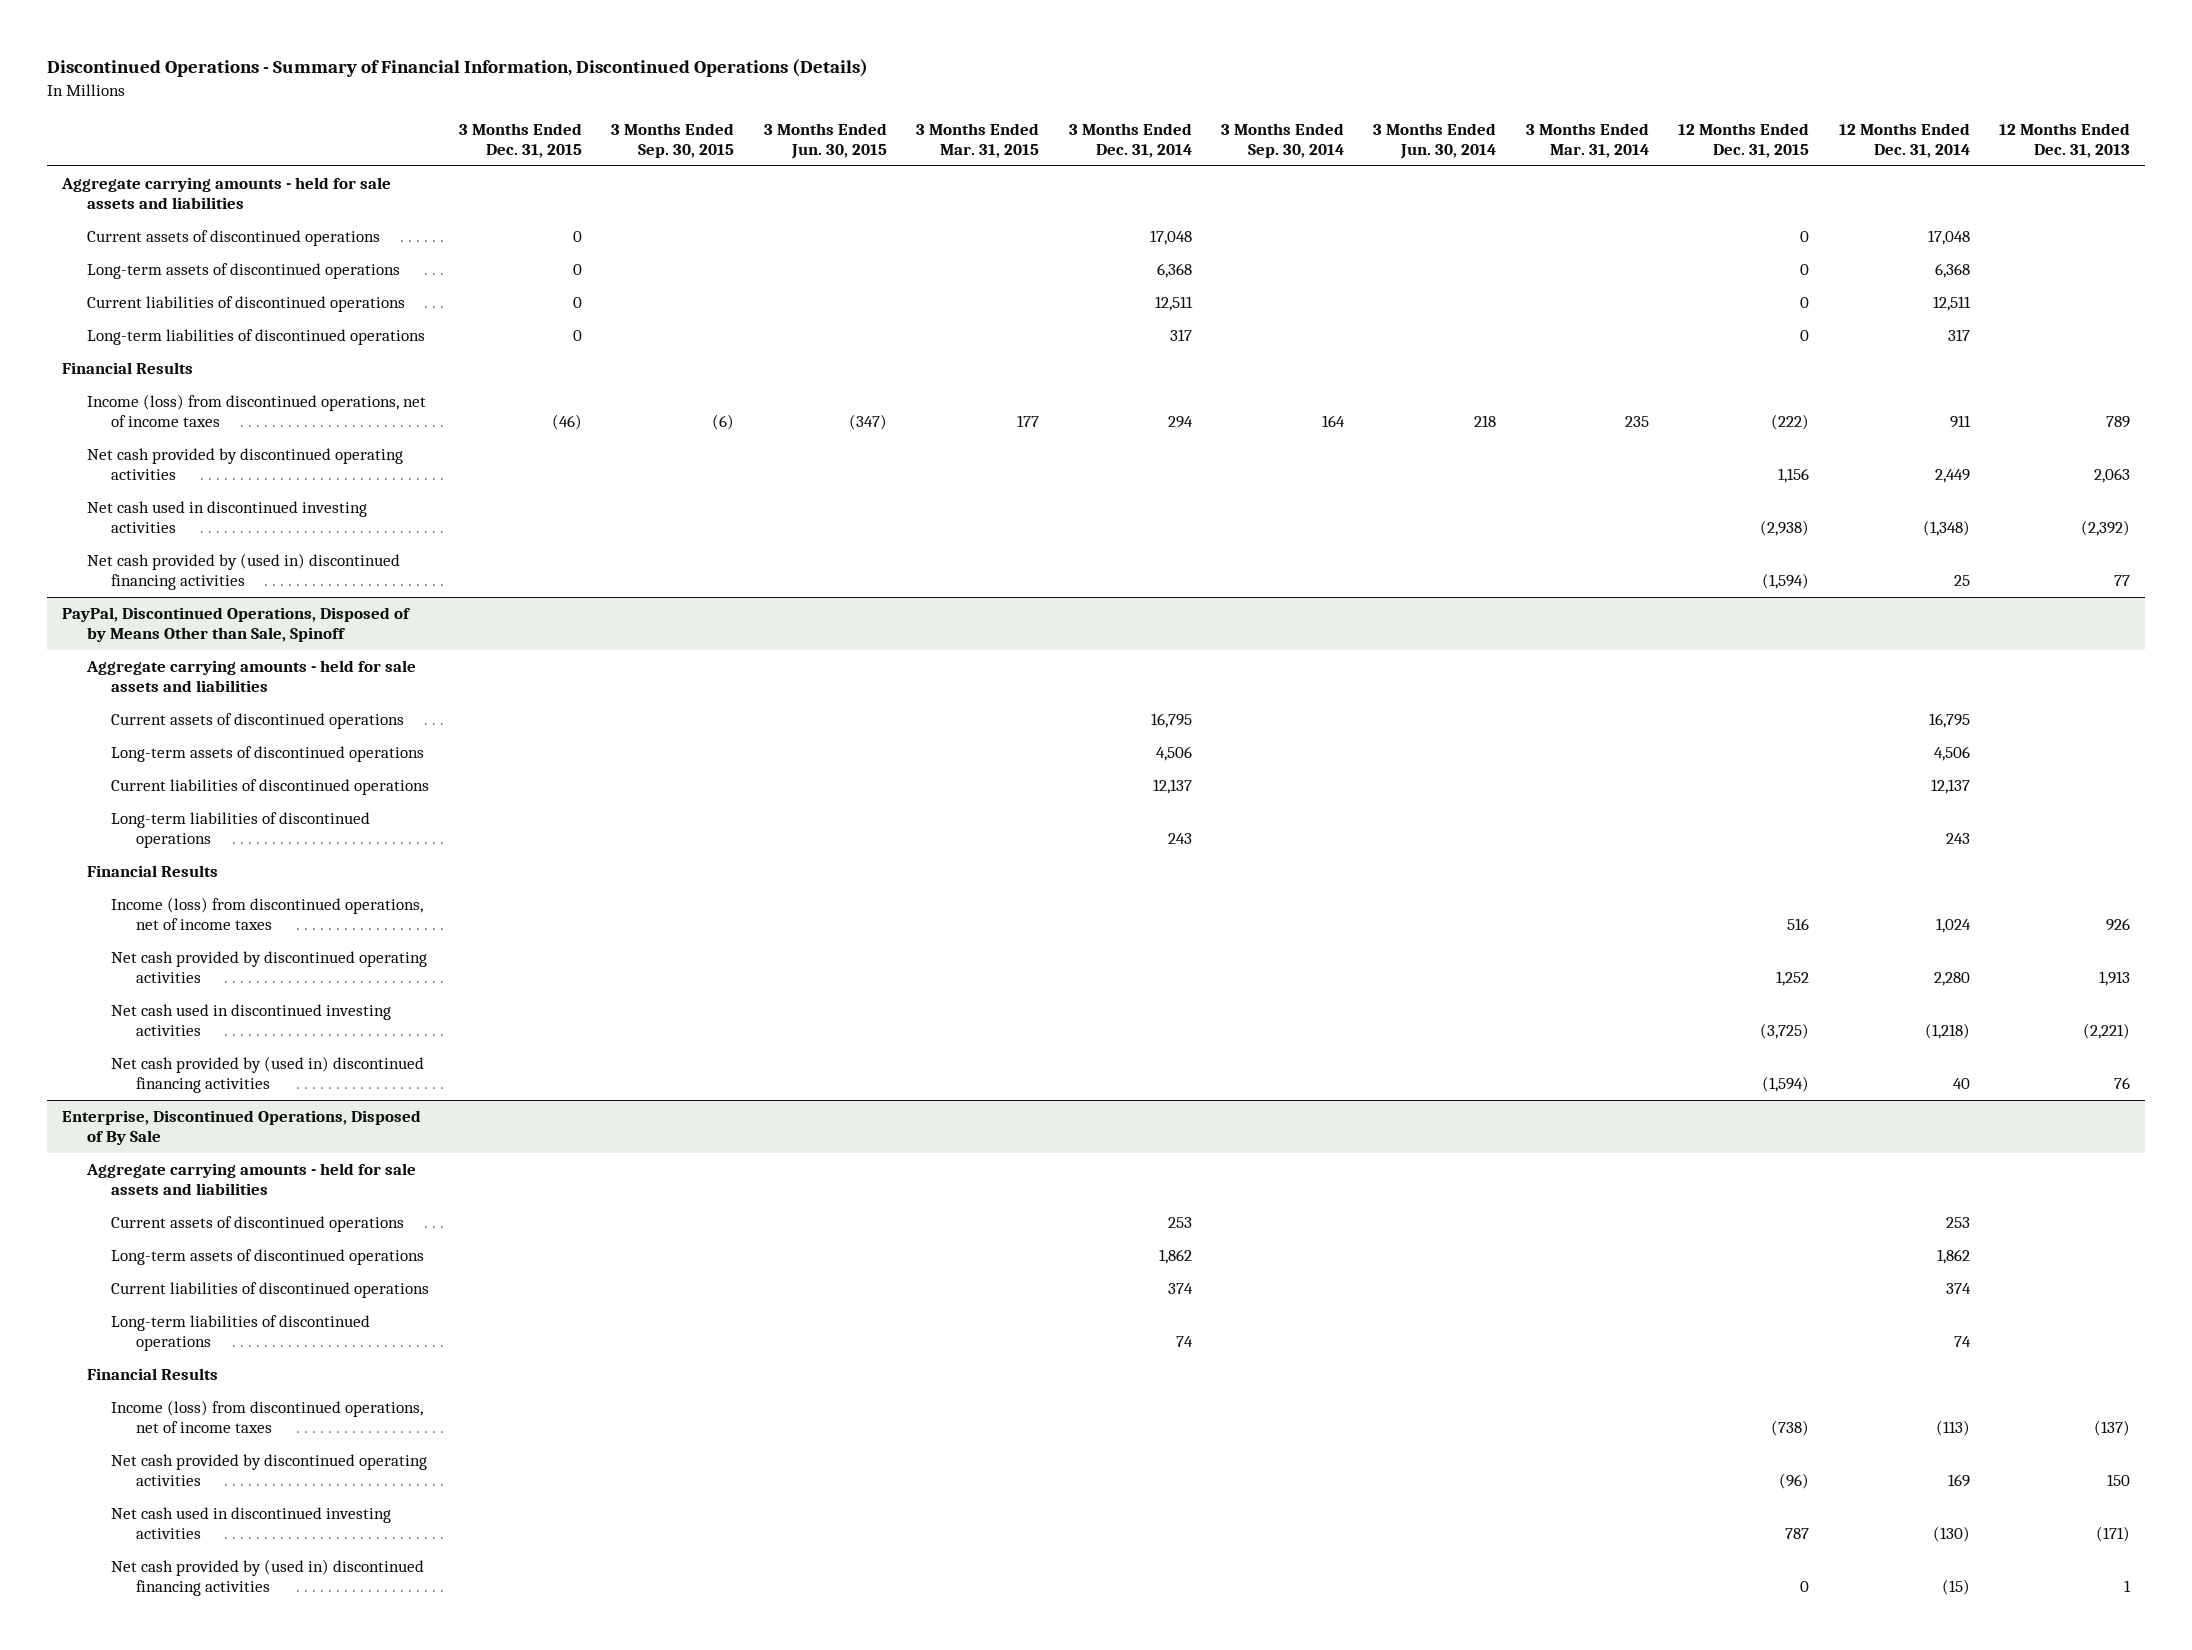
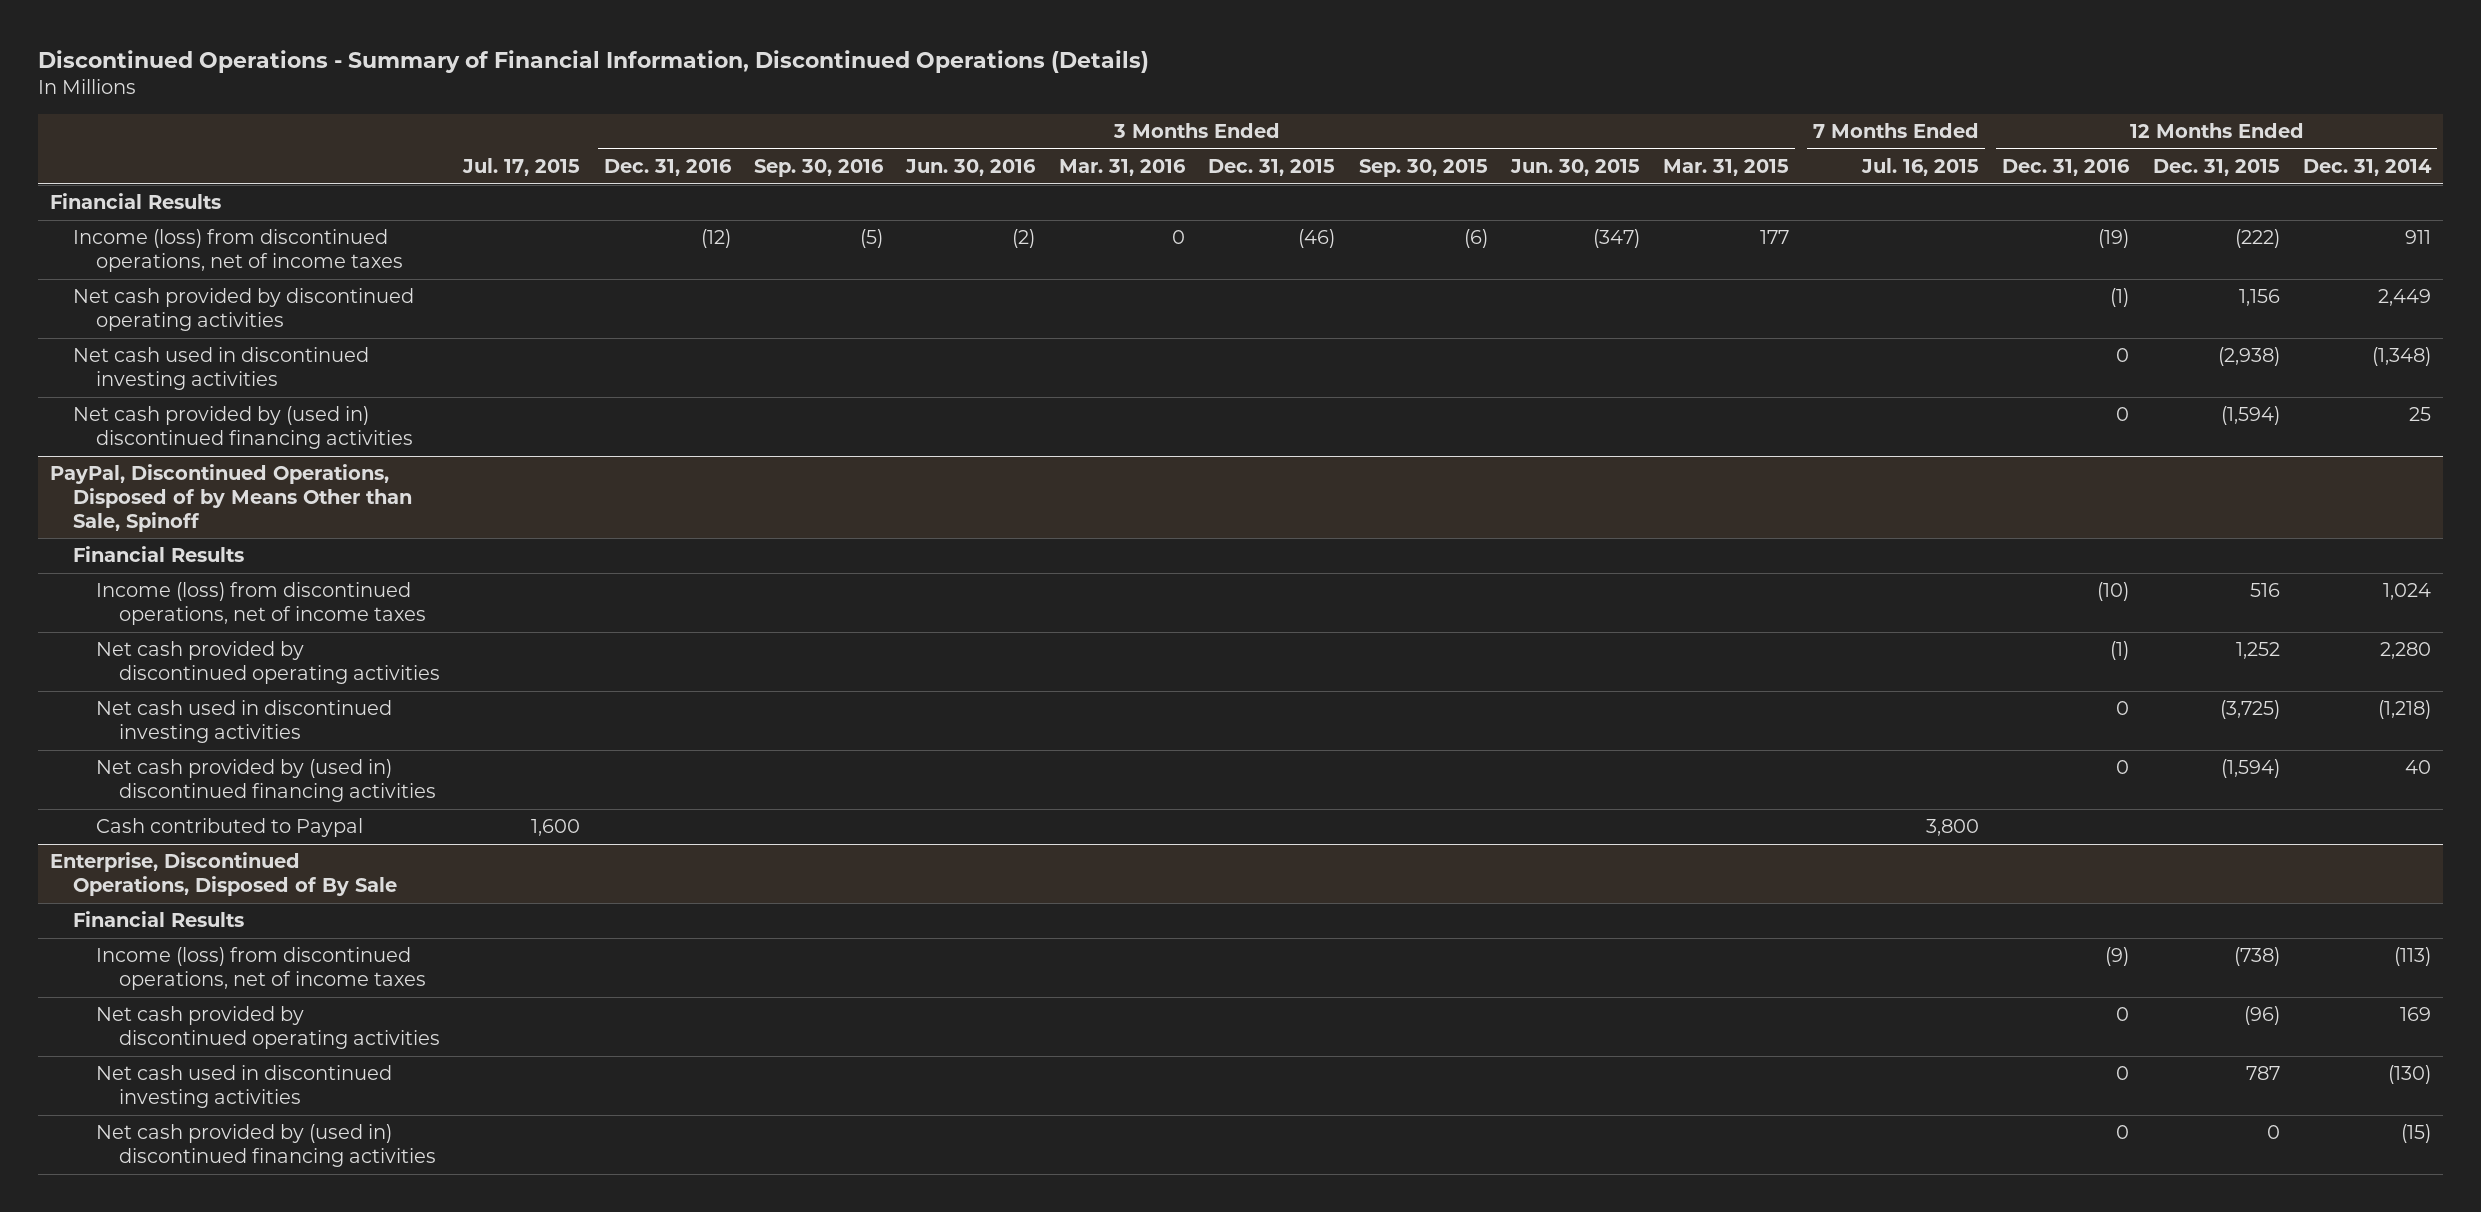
- | 3 Months Ended Dec. 31, 2015 | 3 Months Ended Sep. 30, 2015 | 3 Months Ended Jun. 30, 2015 | 3 Months Ended Mar. 31, 2015 | 3 Months Ended Dec. 31, 2014 | 3 Months Ended Sep. 30, 2014 | 3 Months Ended Jun. 30, 2014 | 3 Months Ended Mar. 31, 2014 | 12 Months Ended Dec. 31, 2015 | 12 Months Ended Dec. 31, 2014 | 12 Months Ended Dec. 31, 2013
+ | Jul. 17, 2015 | 3 Months Ended Dec. 31, 2016 | 3 Months Ended Sep. 30, 2016 | 3 Months Ended Jun. 30, 2016 | 3 Months Ended Mar. 31, 2016 | 3 Months Ended Dec. 31, 2015 | 3 Months Ended Sep. 30, 2015 | 3 Months Ended Jun. 30, 2015 | 3 Months Ended Mar. 31, 2015 | 7 Months Ended Jul. 16, 2015 | 12 Months Ended Dec. 31, 2016 | 12 Months Ended Dec. 31, 2015 | 12 Months Ended Dec. 31, 2014
- Aggregate carrying amounts - held for sale assets and liabilities
- Current assets of discontinued operations | 0 | | | | 17,048 | | | | 0 | 17,048 |
- Long-term assets of discontinued operations | 0 | | | | 6,368 | | | | 0 | 6,368 |
- Current liabilities of discontinued operations | 0 | | | | 12,511 | | | | 0 | 12,511 |
- Long-term liabilities of discontinued operations | 0 | | | | 317 | | | | 0 | 317 |
@ PayPal, Discontinued Operations, Disposed of by Means Other than Sale, Spinoff
- Aggregate carrying amounts - held for sale assets and liabilities
- Current assets of discontinued operations | | | | | 16,795 | | | | | 16,795 |
- Long-term assets of discontinued operations | | | | | 4,506 | | | | | 4,506 |
- Current liabilities of discontinued operations | | | | | 12,137 | | | | | 12,137 |
- Long-term liabilities of discontinued operations | | | | | 243 | | | | | 243 |
+ Cash contributed to Paypal | 1,600 | | | | | | | | | 3,800 | | |
@ Enterprise, Discontinued Operations, Disposed of By Sale
- Aggregate carrying amounts - held for sale assets and liabilities
- Current assets of discontinued operations | | | | | 253 | | | | | 253 |
- Long-term assets of discontinued operations | | | | | 1,862 | | | | | 1,862 |
- Current liabilities of discontinued operations | | | | | 374 | | | | | 374 |
- Long-term liabilities of discontinued operations | | | | | 74 | | | | | 74 |

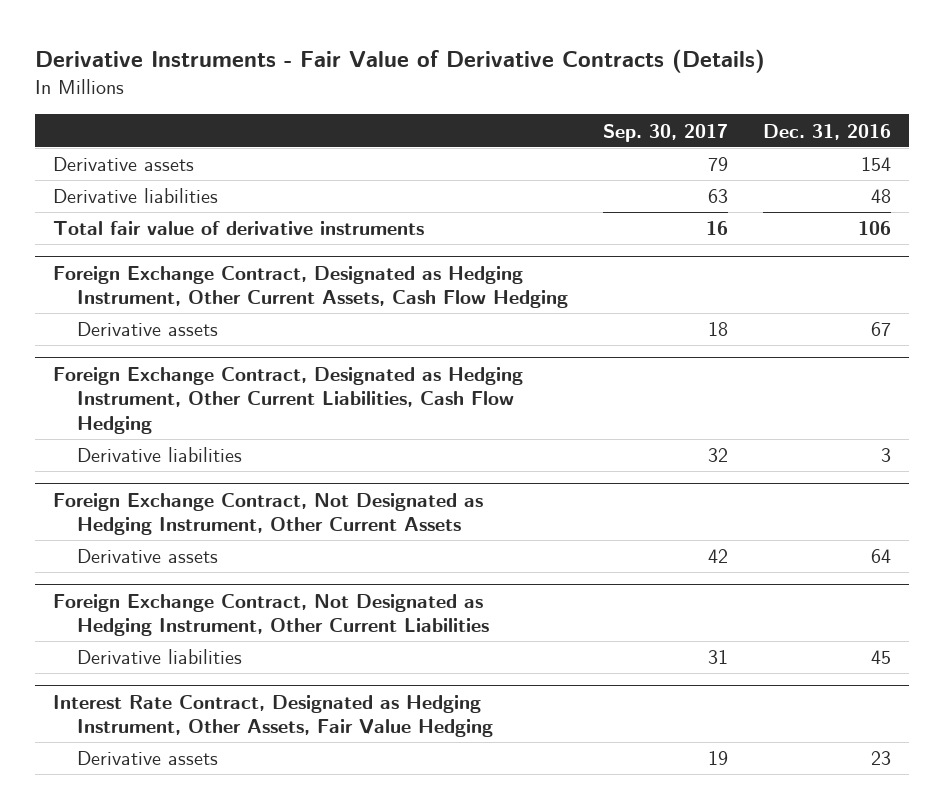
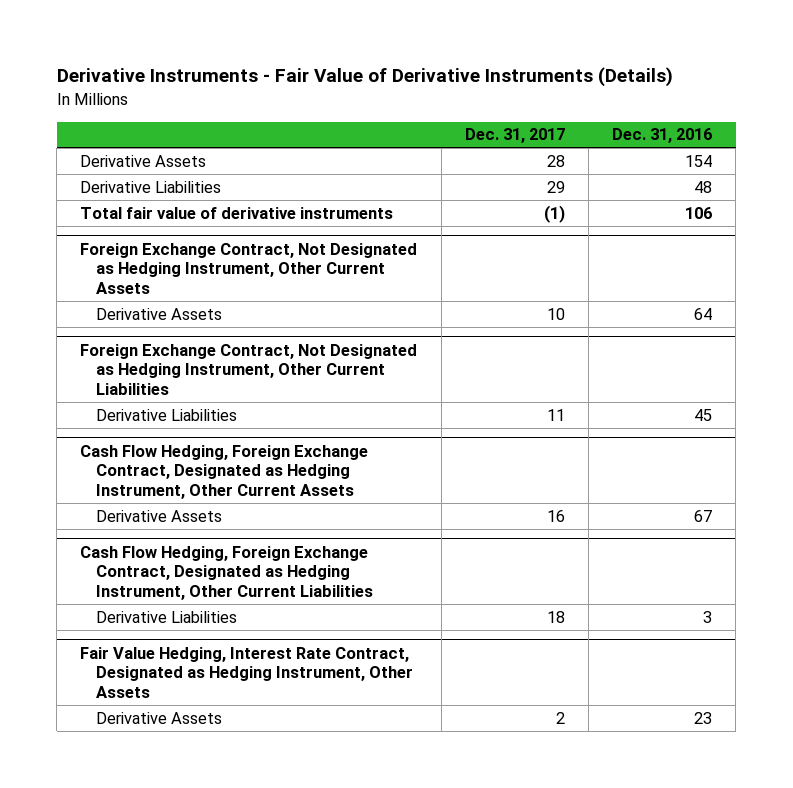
- Derivative Instruments - Fair Value of Derivative Contracts (Details)
+ Derivative Instruments - Fair Value of Derivative Instruments (Details)
- | Sep. 30, 2017 | Dec. 31, 2016
+ | Dec. 31, 2017 | Dec. 31, 2016
- Derivative assets | 79 | 154
- Derivative liabilities | 63 | 48
+ Derivative Assets | 28 | 154
+ Derivative Liabilities | 29 | 48
- Foreign Exchange Contract, Designated as Hedging Instrument, Other Current Assets, Cash Flow Hedging
- Derivative assets | 18 | 67
- Foreign Exchange Contract, Designated as Hedging Instrument, Other Current Liabilities, Cash Flow Hedging
- Derivative liabilities | 32 | 3
@ Foreign Exchange Contract, Not Designated as Hedging Instrument, Other Current Assets
- Derivative assets | 42 | 64
+ Derivative Assets | 10 | 64
@ Foreign Exchange Contract, Not Designated as Hedging Instrument, Other Current Liabilities
- Derivative liabilities | 31 | 45
- Interest Rate Contract, Designated as Hedging Instrument, Other Assets, Fair Value Hedging
- Derivative assets | 19 | 23
@ Foreign Exchange Contract, Not Designated as Hedging Instrument, Other Current Liabilities
+ Derivative Liabilities | 11 | 45
+ Cash Flow Hedging, Foreign Exchange Contract, Designated as Hedging Instrument, Other Current Assets
+ Derivative Assets | 16 | 67
+ Cash Flow Hedging, Foreign Exchange Contract, Designated as Hedging Instrument, Other Current Liabilities
+ Derivative Liabilities | 18 | 3
+ Fair Value Hedging, Interest Rate Contract, Designated as Hedging Instrument, Other Assets
+ Derivative Assets | 2 | 23

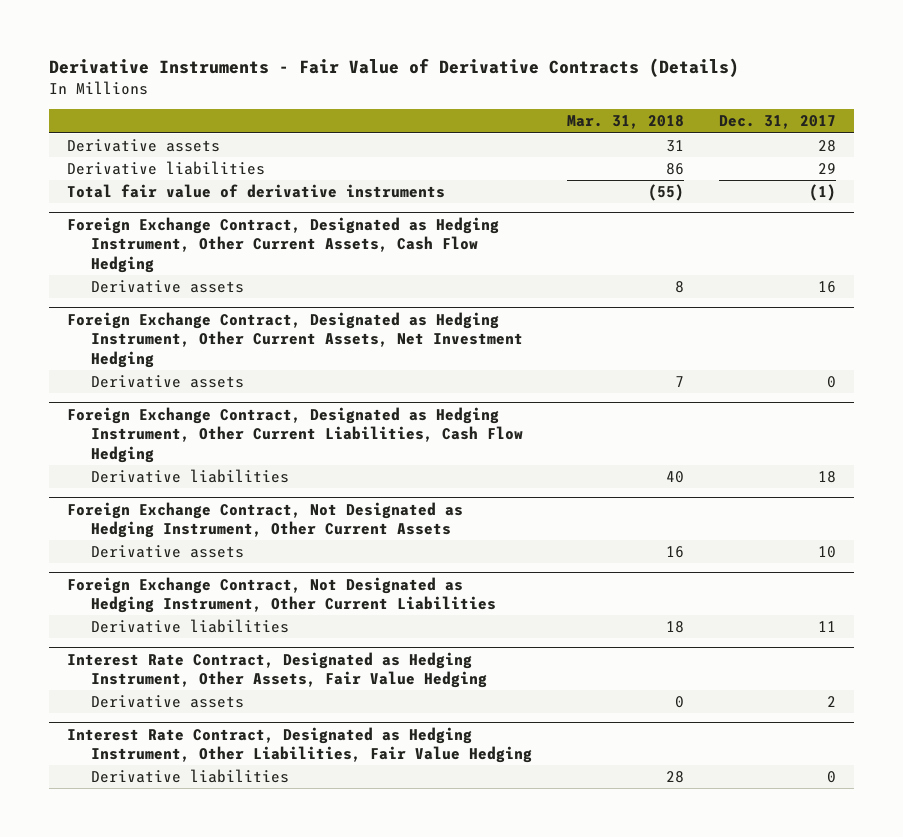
- Derivative Instruments - Fair Value of Derivative Instruments (Details)
+ Derivative Instruments - Fair Value of Derivative Contracts (Details)
- | Dec. 31, 2017 | Dec. 31, 2016
+ | Mar. 31, 2018 | Dec. 31, 2017
- Derivative Assets | 28 | 154
- Derivative Liabilities | 29 | 48
+ Derivative assets | 31 | 28
+ Derivative liabilities | 86 | 29
+ Foreign Exchange Contract, Designated as Hedging Instrument, Other Current Assets, Cash Flow Hedging
+ Derivative assets | 8 | 16
+ Foreign Exchange Contract, Designated as Hedging Instrument, Other Current Assets, Net Investment Hedging
+ Derivative assets | 7 | 0
+ Foreign Exchange Contract, Designated as Hedging Instrument, Other Current Liabilities, Cash Flow Hedging
+ Derivative liabilities | 40 | 18
@ Foreign Exchange Contract, Not Designated as Hedging Instrument, Other Current Assets
- Derivative Assets | 10 | 64
+ Derivative assets | 16 | 10
@ Foreign Exchange Contract, Not Designated as Hedging Instrument, Other Current Liabilities
- Derivative Liabilities | 11 | 45
- Cash Flow Hedging, Foreign Exchange Contract, Designated as Hedging Instrument, Other Current Assets
- Derivative Assets | 16 | 67
- Cash Flow Hedging, Foreign Exchange Contract, Designated as Hedging Instrument, Other Current Liabilities
- Derivative Liabilities | 18 | 3
- Fair Value Hedging, Interest Rate Contract, Designated as Hedging Instrument, Other Assets
- Derivative Assets | 2 | 23
@ Foreign Exchange Contract, Not Designated as Hedging Instrument, Other Current Liabilities
+ Derivative liabilities | 18 | 11
+ Interest Rate Contract, Designated as Hedging Instrument, Other Assets, Fair Value Hedging
+ Derivative assets | 0 | 2
+ Interest Rate Contract, Designated as Hedging Instrument, Other Liabilities, Fair Value Hedging
+ Derivative liabilities | 28 | 0

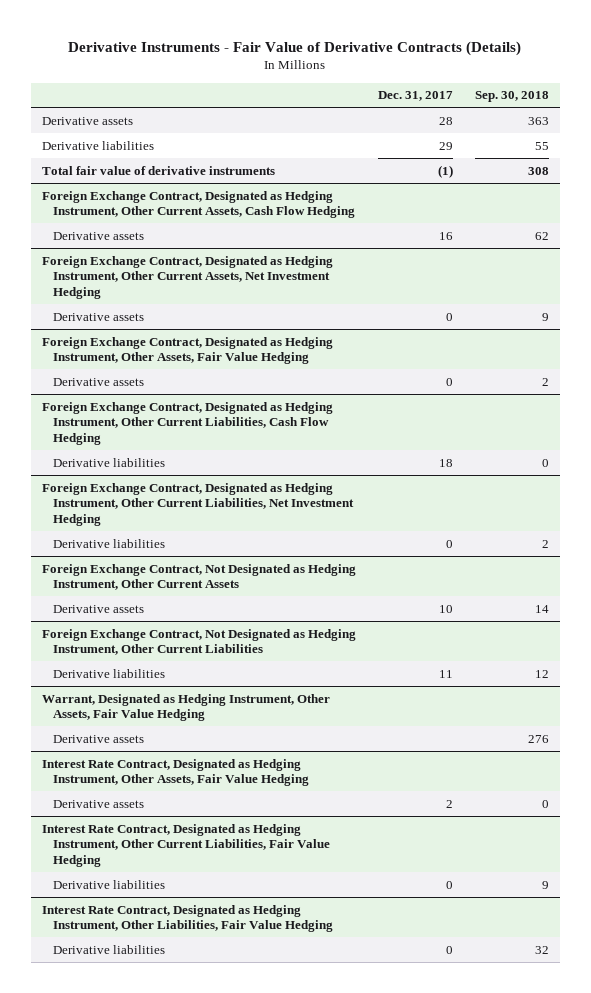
- | Mar. 31, 2018 | Dec. 31, 2017
+ | Dec. 31, 2017 | Sep. 30, 2018
+ Foreign Exchange Contract, Designated as Hedging Instrument, Other Assets, Fair Value Hedging
+ Derivative assets | 0 | 2
+ Foreign Exchange Contract, Designated as Hedging Instrument, Other Current Liabilities, Net Investment Hedging
+ Derivative liabilities | 0 | 2
+ Warrant, Designated as Hedging Instrument, Other Assets, Fair Value Hedging
+ Derivative assets | | 276
+ Interest Rate Contract, Designated as Hedging Instrument, Other Current Liabilities, Fair Value Hedging
+ Derivative liabilities | 0 | 9

